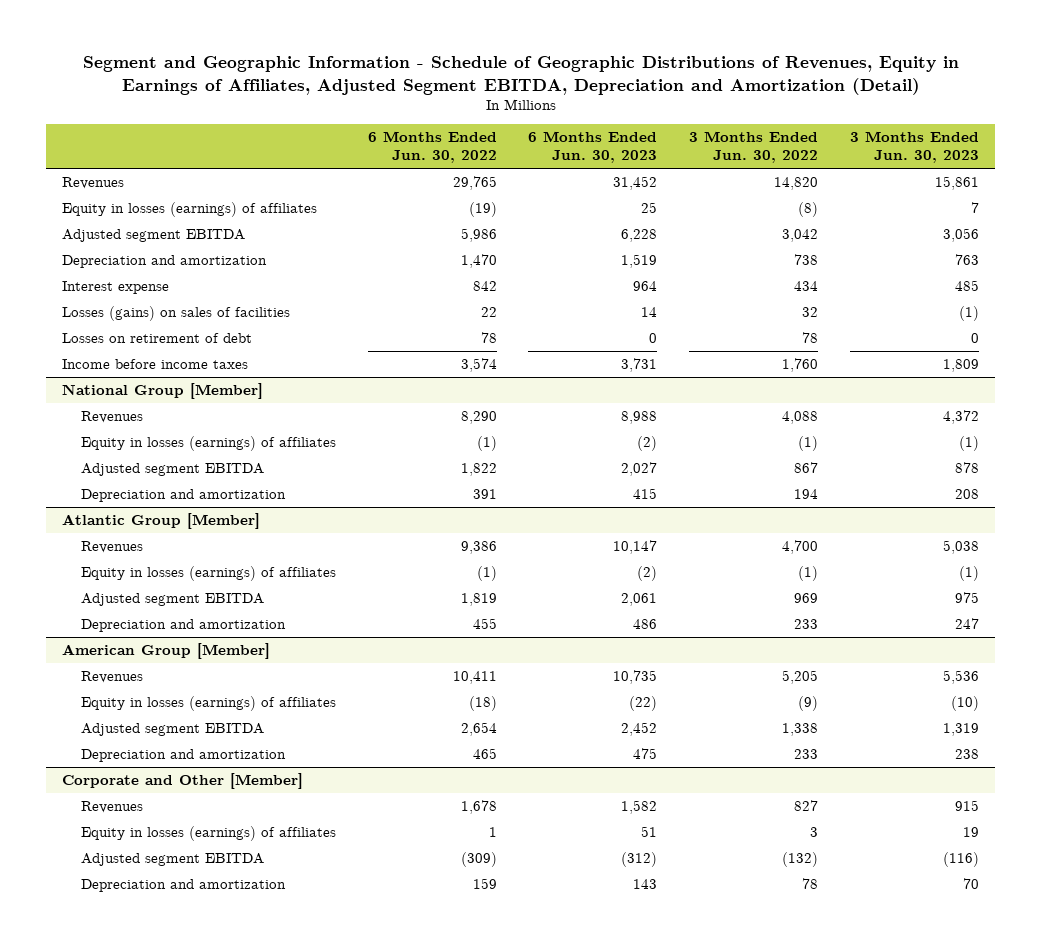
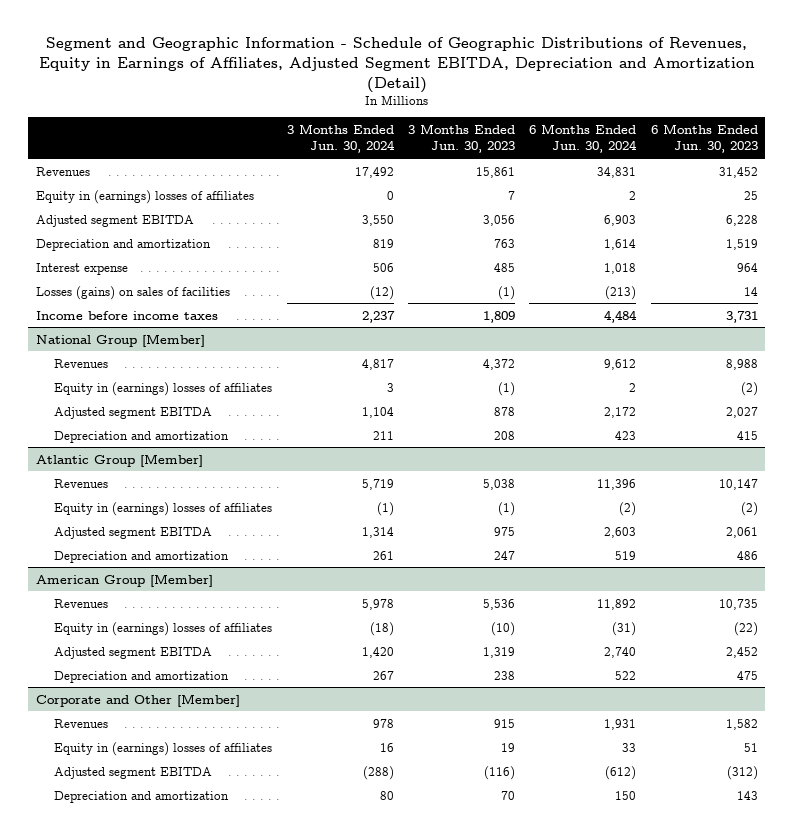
- | 6 Months Ended Jun. 30, 2022 | 6 Months Ended Jun. 30, 2023 | 3 Months Ended Jun. 30, 2022 | 3 Months Ended Jun. 30, 2023
+ | 3 Months Ended Jun. 30, 2024 | 3 Months Ended Jun. 30, 2023 | 6 Months Ended Jun. 30, 2024 | 6 Months Ended Jun. 30, 2023
- Equity in losses (earnings) of affiliates | (19) | 25 | (8) | 7
+ Equity in (earnings) losses of affiliates | 0 | 7 | 2 | 25
- Losses on retirement of debt | 78 | 0 | 78 | 0
@ National Group [Member]
- Equity in losses (earnings) of affiliates | (1) | (2) | (1) | (1)
+ Equity in (earnings) losses of affiliates | 3 | (1) | 2 | (2)
@ Atlantic Group [Member]
- Equity in losses (earnings) of affiliates | (1) | (2) | (1) | (1)
+ Equity in (earnings) losses of affiliates | (1) | (1) | (2) | (2)
@ American Group [Member]
- Equity in losses (earnings) of affiliates | (18) | (22) | (9) | (10)
+ Equity in (earnings) losses of affiliates | (18) | (10) | (31) | (22)
@ Corporate and Other [Member]
- Equity in losses (earnings) of affiliates | 1 | 51 | 3 | 19
+ Equity in (earnings) losses of affiliates | 16 | 19 | 33 | 51

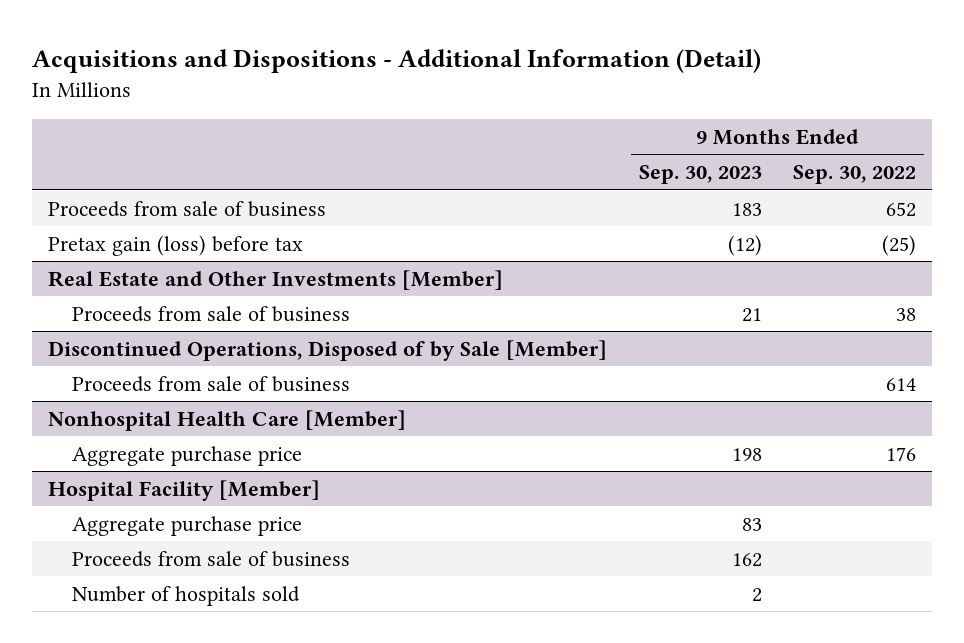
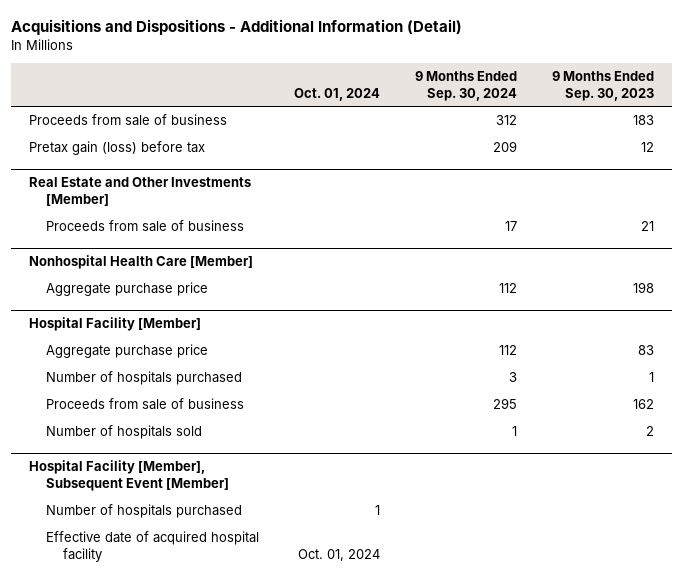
- | 9 Months Ended Sep. 30, 2023 | 9 Months Ended Sep. 30, 2022
+ | Oct. 01, 2024 | 9 Months Ended Sep. 30, 2024 | 9 Months Ended Sep. 30, 2023
- Pretax gain (loss) before tax | (12) | (25)
+ Pretax gain (loss) before tax | | 209 | 12
- Discontinued Operations, Disposed of by Sale [Member]
- Proceeds from sale of business | | 614
@ Hospital Facility [Member]
+ Number of hospitals purchased | | 3 | 1
+ Hospital Facility [Member], Subsequent Event [Member]
+ Number of hospitals purchased | 1 | |
+ Effective date of acquired hospital facility | Oct. 01, 2024 | |

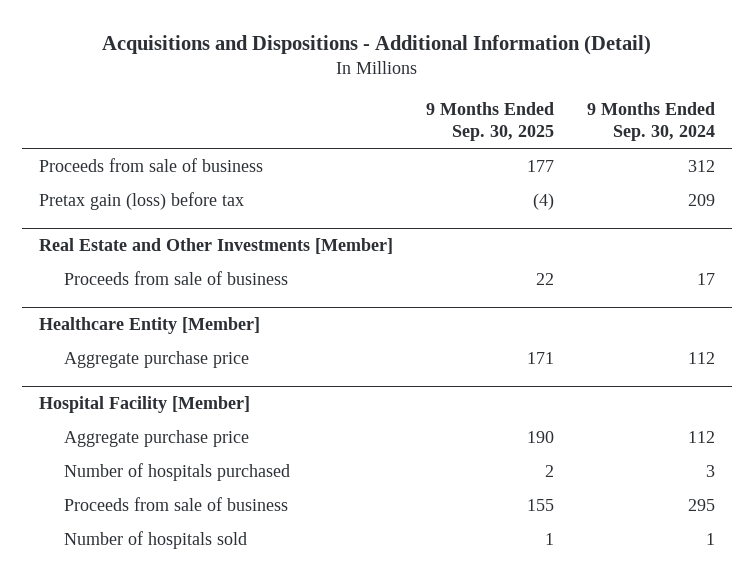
- | Oct. 01, 2024 | 9 Months Ended Sep. 30, 2024 | 9 Months Ended Sep. 30, 2023
+ | 9 Months Ended Sep. 30, 2025 | 9 Months Ended Sep. 30, 2024
- Nonhospital Health Care [Member]
+ Healthcare Entity [Member]
- Hospital Facility [Member], Subsequent Event [Member]
- Number of hospitals purchased | 1 | |
- Effective date of acquired hospital facility | Oct. 01, 2024 | |

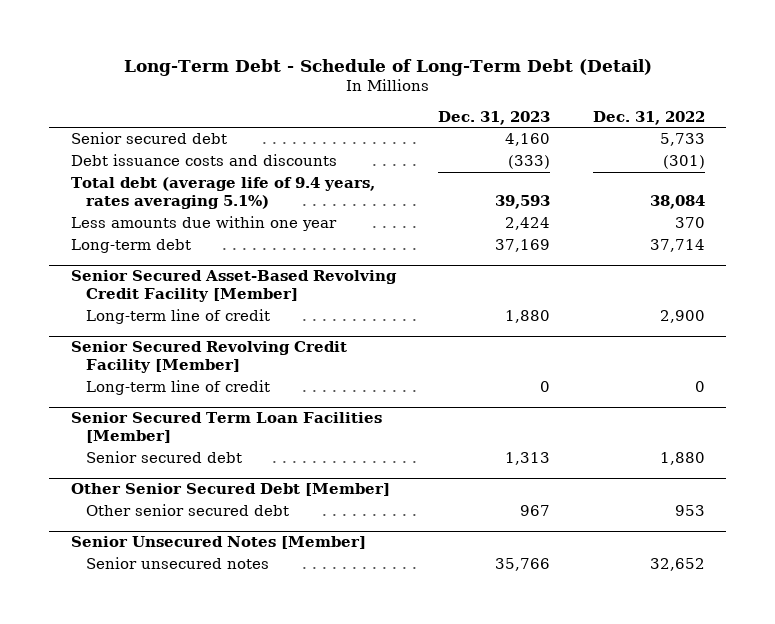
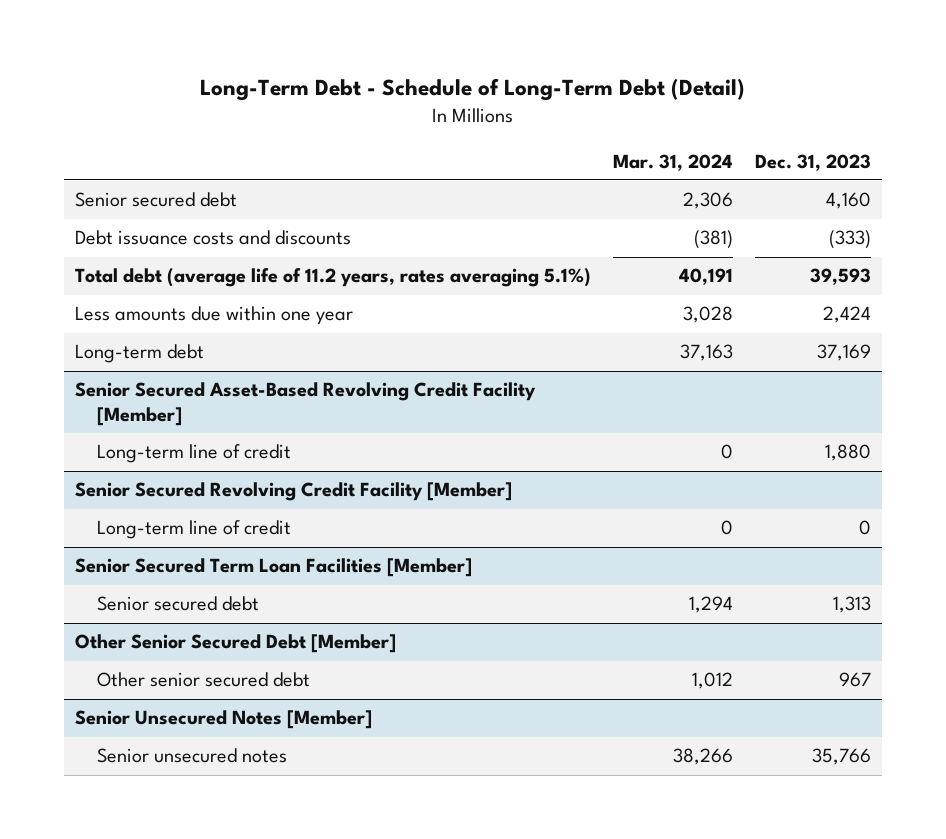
- | Dec. 31, 2023 | Dec. 31, 2022
+ | Mar. 31, 2024 | Dec. 31, 2023
- Total debt (average life of 9.4 years, rates averaging 5.1%) | 39,593 | 38,084
+ Total debt (average life of 11.2 years, rates averaging 5.1%) | 40,191 | 39,593

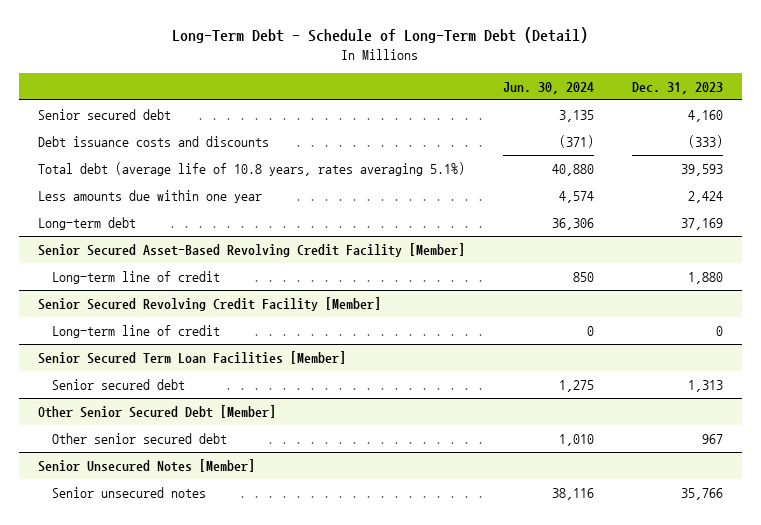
- | Mar. 31, 2024 | Dec. 31, 2023
+ | Jun. 30, 2024 | Dec. 31, 2023
- Total debt (average life of 11.2 years, rates averaging 5.1%) | 40,191 | 39,593
+ Total debt (average life of 10.8 years, rates averaging 5.1%) | 40,880 | 39,593

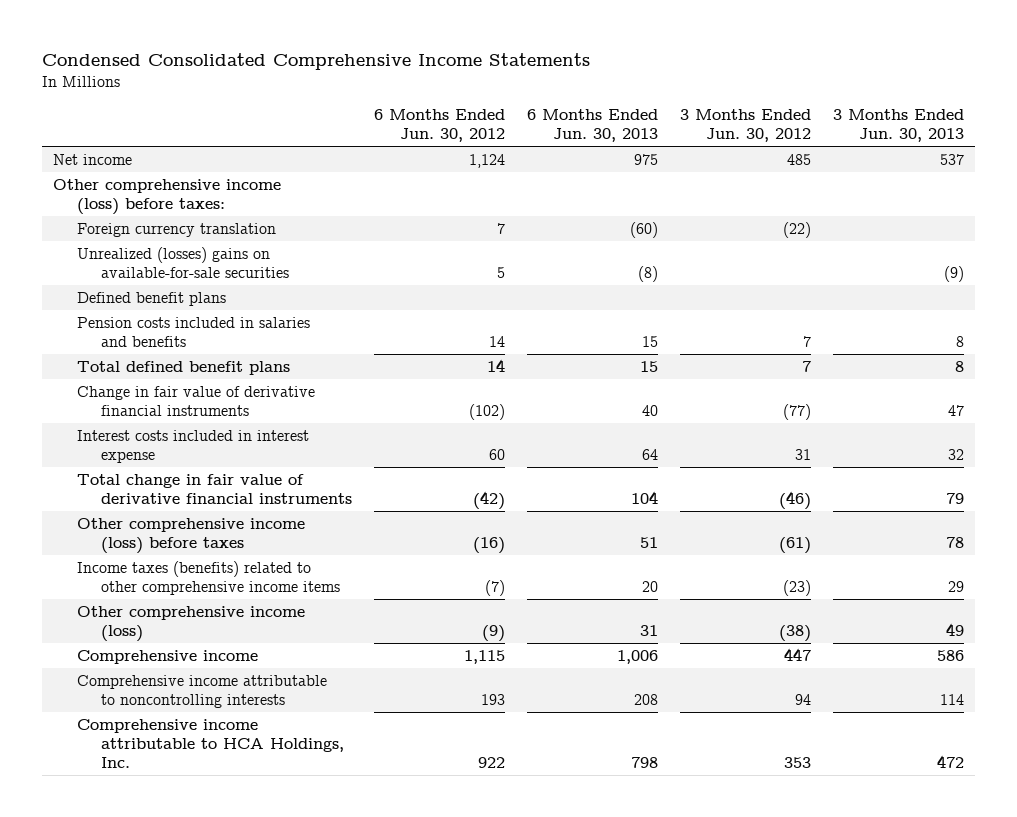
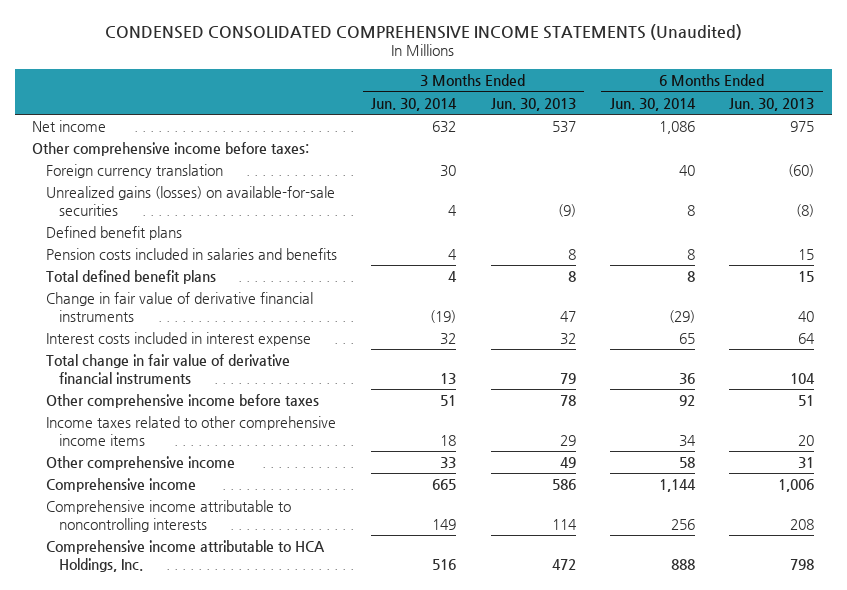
- Condensed Consolidated Comprehensive Income Statements
+ CONDENSED CONSOLIDATED COMPREHENSIVE INCOME STATEMENTS (Unaudited)
- | 6 Months Ended Jun. 30, 2012 | 6 Months Ended Jun. 30, 2013 | 3 Months Ended Jun. 30, 2012 | 3 Months Ended Jun. 30, 2013
+ | 3 Months Ended Jun. 30, 2014 | 3 Months Ended Jun. 30, 2013 | 6 Months Ended Jun. 30, 2014 | 6 Months Ended Jun. 30, 2013
- Other comprehensive income (loss) before taxes:
+ Other comprehensive income before taxes:
- Unrealized (losses) gains on available-for-sale securities | 5 | (8) | | (9)
+ Unrealized gains (losses) on available-for-sale securities | 4 | (9) | 8 | (8)
- Other comprehensive income (loss) before taxes | (16) | 51 | (61) | 78
- Income taxes (benefits) related to other comprehensive income items | (7) | 20 | (23) | 29
- Other comprehensive income (loss) | (9) | 31 | (38) | 49
+ Other comprehensive income before taxes | 51 | 78 | 92 | 51
+ Income taxes related to other comprehensive income items | 18 | 29 | 34 | 20
+ Other comprehensive income | 33 | 49 | 58 | 31

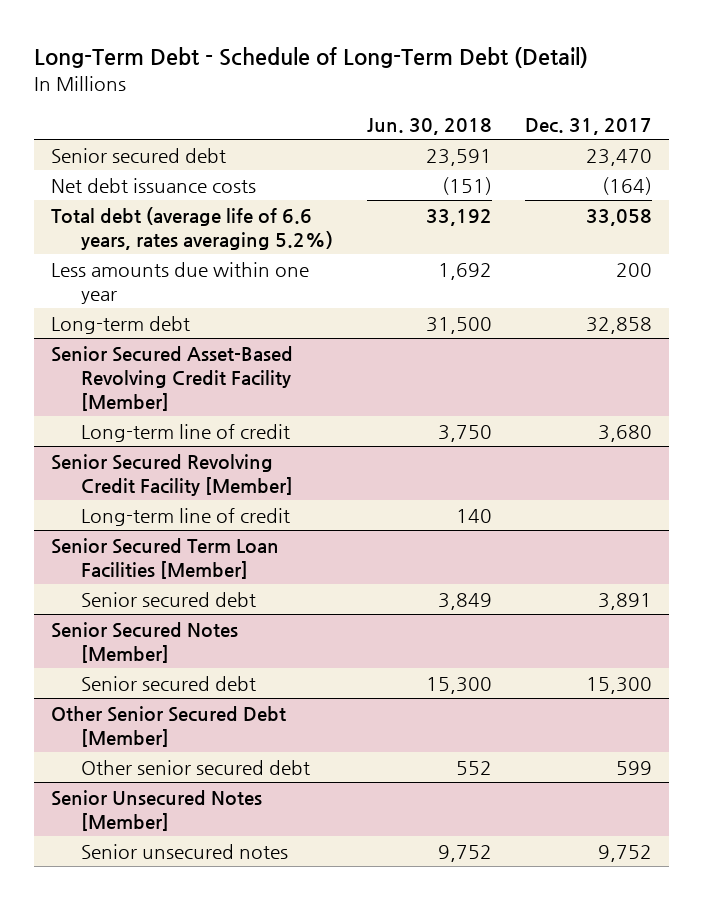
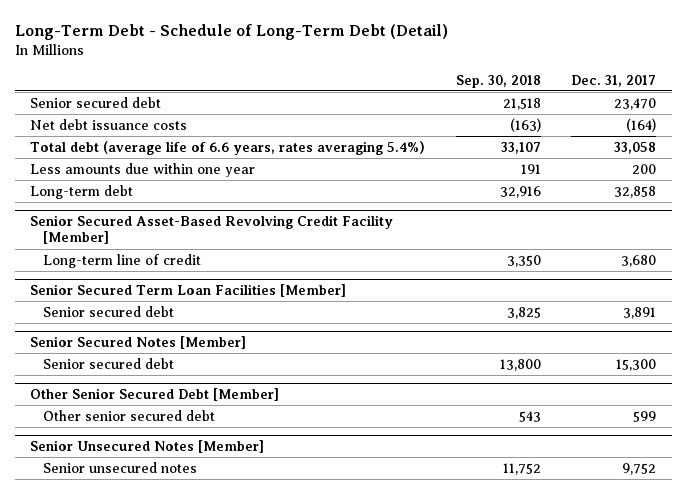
- | Jun. 30, 2018 | Dec. 31, 2017
+ | Sep. 30, 2018 | Dec. 31, 2017
- Total debt (average life of 6.6 years, rates averaging 5.2%) | 33,192 | 33,058
+ Total debt (average life of 6.6 years, rates averaging 5.4%) | 33,107 | 33,058
- Senior Secured Revolving Credit Facility [Member]
- Long-term line of credit | 140 |

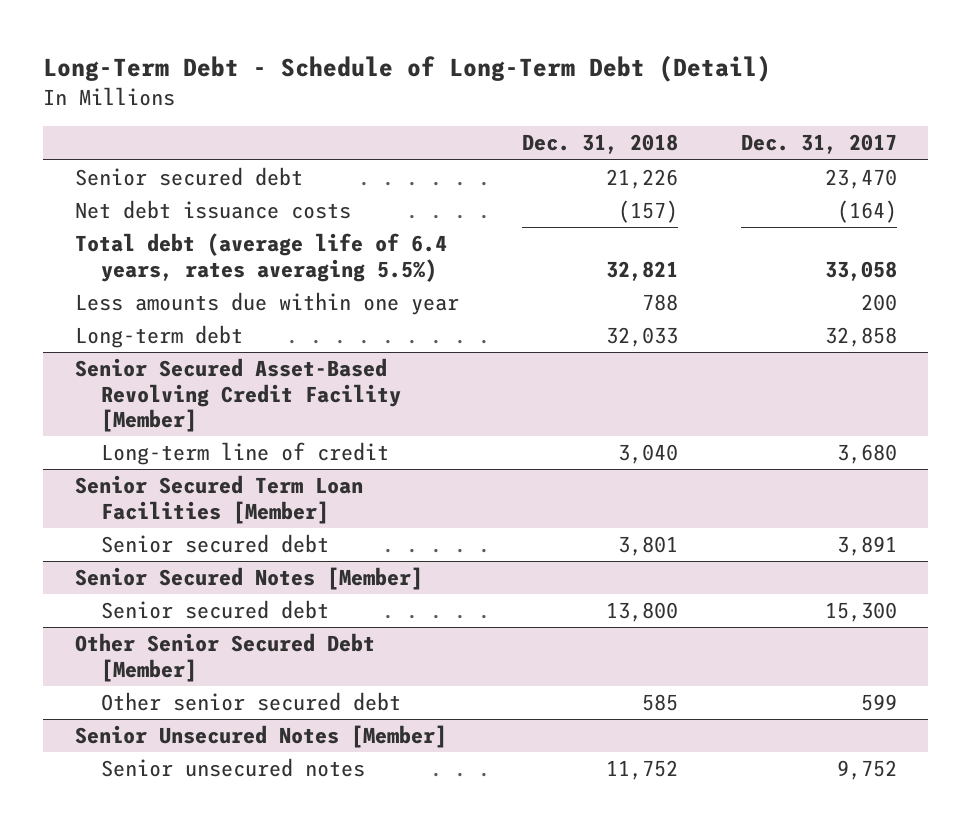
- | Sep. 30, 2018 | Dec. 31, 2017
+ | Dec. 31, 2018 | Dec. 31, 2017
- Total debt (average life of 6.6 years, rates averaging 5.4%) | 33,107 | 33,058
+ Total debt (average life of 6.4 years, rates averaging 5.5%) | 32,821 | 33,058

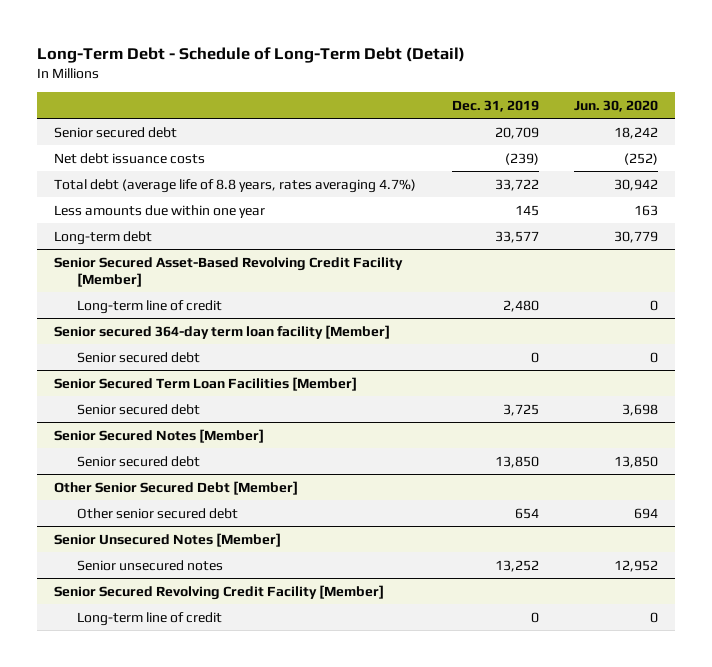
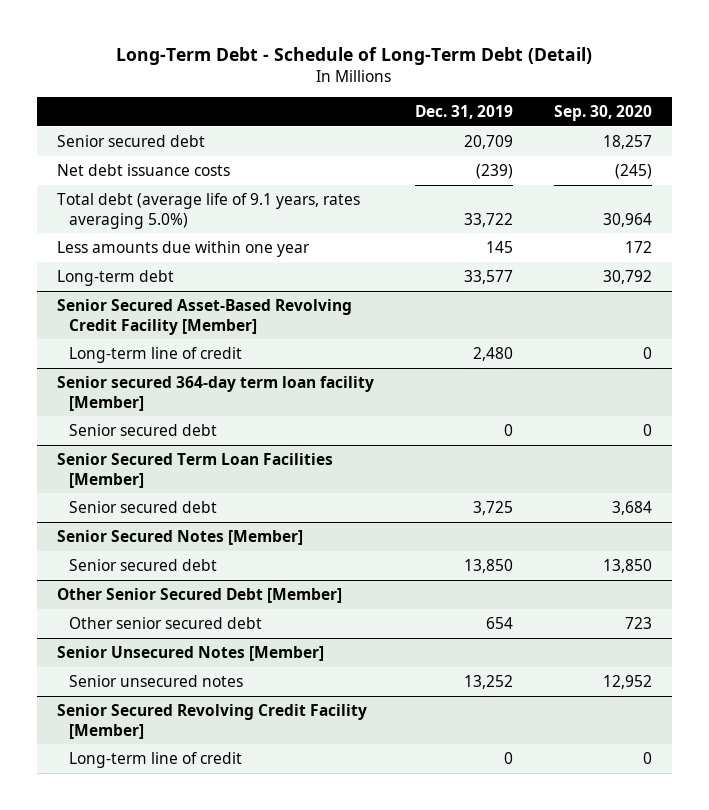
- | Dec. 31, 2019 | Jun. 30, 2020
+ | Dec. 31, 2019 | Sep. 30, 2020
- Total debt (average life of 8.8 years, rates averaging 4.7%) | 33,722 | 30,942
+ Total debt (average life of 9.1 years, rates averaging 5.0%) | 33,722 | 30,964

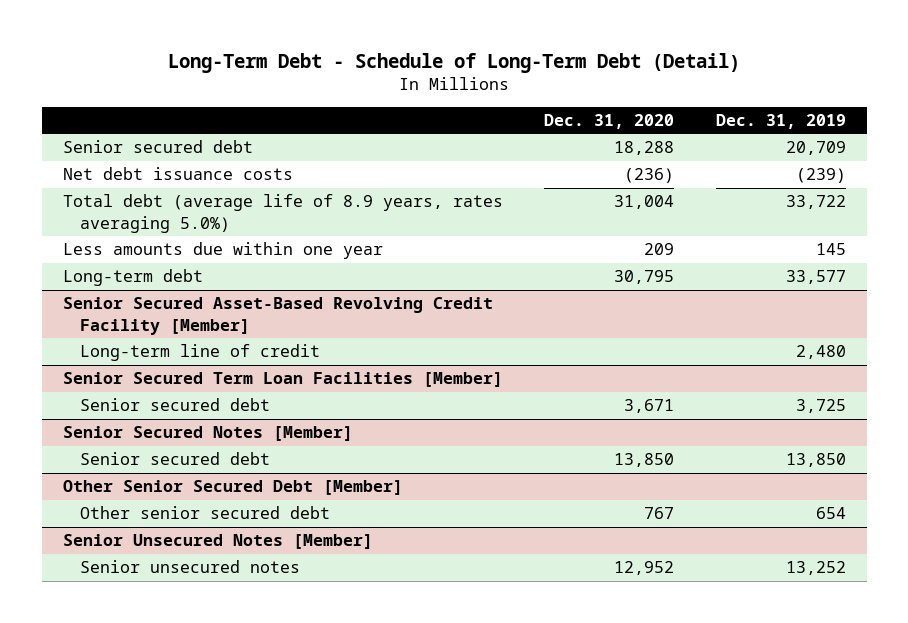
- | Dec. 31, 2019 | Sep. 30, 2020
+ | Dec. 31, 2020 | Dec. 31, 2019
- Total debt (average life of 9.1 years, rates averaging 5.0%) | 33,722 | 30,964
+ Total debt (average life of 8.9 years, rates averaging 5.0%) | 31,004 | 33,722
- Senior secured 364-day term loan facility [Member]
- Senior secured debt | 0 | 0
- Senior Secured Revolving Credit Facility [Member]
- Long-term line of credit | 0 | 0

